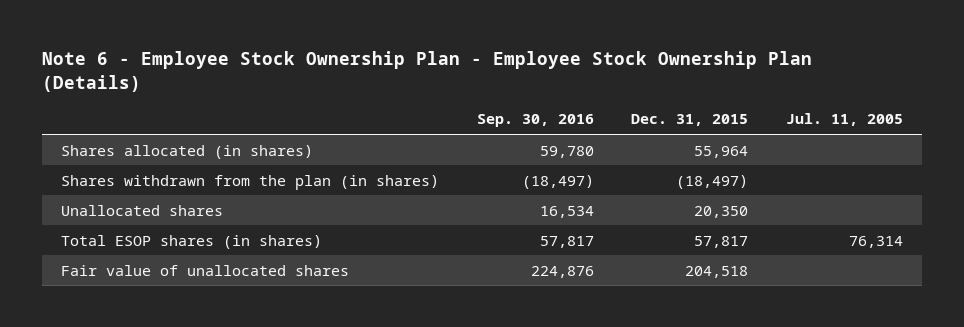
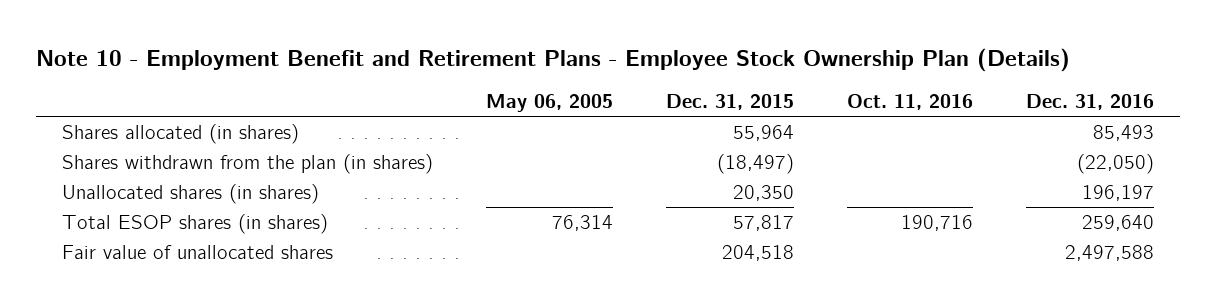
- Note 6 - Employee Stock Ownership Plan - Employee Stock Ownership Plan (Details)
+ Note 10 - Employment Benefit and Retirement Plans - Employee Stock Ownership Plan (Details)
- | Sep. 30, 2016 | Dec. 31, 2015 | Jul. 11, 2005
+ | May 06, 2005 | Dec. 31, 2015 | Oct. 11, 2016 | Dec. 31, 2016
- Unallocated shares | 16,534 | 20,350 |
+ Unallocated shares (in shares) | | 20,350 | | 196,197

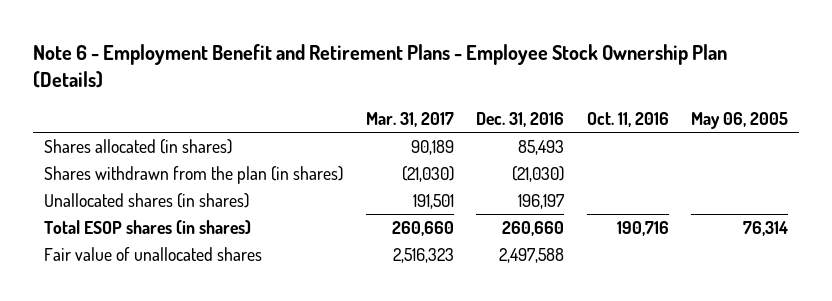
- Note 10 - Employment Benefit and Retirement Plans - Employee Stock Ownership Plan (Details)
+ Note 6 - Employment Benefit and Retirement Plans - Employee Stock Ownership Plan (Details)
- | May 06, 2005 | Dec. 31, 2015 | Oct. 11, 2016 | Dec. 31, 2016
+ | Mar. 31, 2017 | Dec. 31, 2016 | Oct. 11, 2016 | May 06, 2005
- Shares withdrawn from the plan (in shares) | | (18,497) | | (22,050)
+ Shares withdrawn from the plan (in shares) | (21,030) | (21,030) | |
- Total ESOP shares (in shares) | 76,314 | 57,817 | 190,716 | 259,640
+ Total ESOP shares (in shares) | 260,660 | 260,660 | 190,716 | 76,314

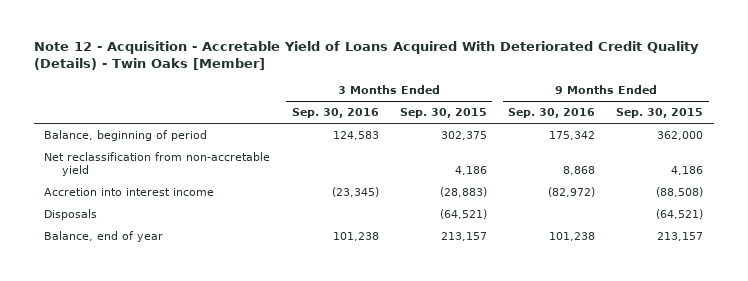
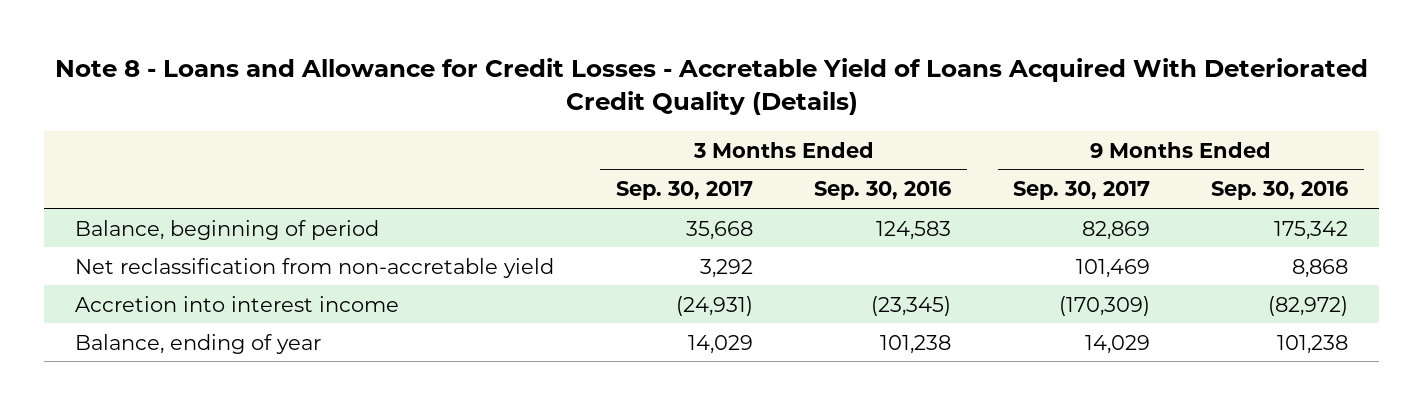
- Note 12 - Acquisition - Accretable Yield of Loans Acquired With Deteriorated Credit Quality (Details) - Twin Oaks [Member]
+ Note 8 - Loans and Allowance for Credit Losses - Accretable Yield of Loans Acquired With Deteriorated Credit Quality (Details)
- | 3 Months Ended Sep. 30, 2016 | 3 Months Ended Sep. 30, 2015 | 9 Months Ended Sep. 30, 2016 | 9 Months Ended Sep. 30, 2015
+ | 3 Months Ended Sep. 30, 2017 | 3 Months Ended Sep. 30, 2016 | 9 Months Ended Sep. 30, 2017 | 9 Months Ended Sep. 30, 2016
- Disposals | | (64,521) | | (64,521)
- Balance, end of year | 101,238 | 213,157 | 101,238 | 213,157
+ Balance, ending of year | 14,029 | 101,238 | 14,029 | 101,238

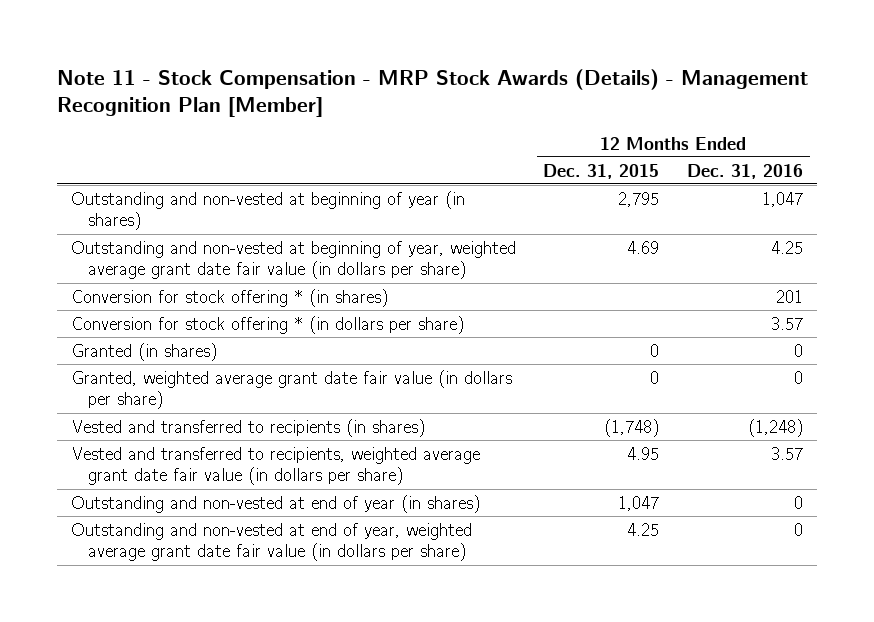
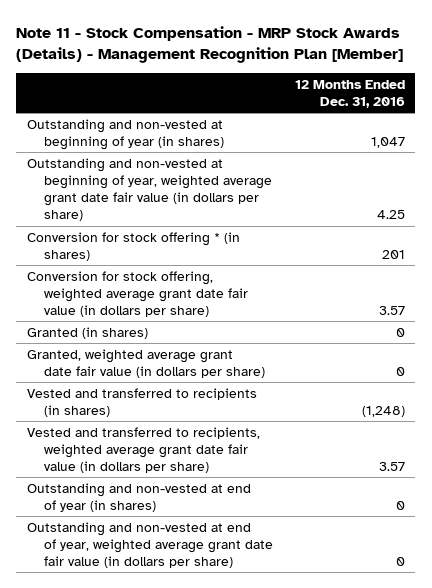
- | 12 Months Ended Dec. 31, 2015 | 12 Months Ended Dec. 31, 2016
+ | 12 Months Ended Dec. 31, 2016
- Conversion for stock offering * (in dollars per share) | | 3.57
+ Conversion for stock offering, weighted average grant date fair value (in dollars per share) | 3.57

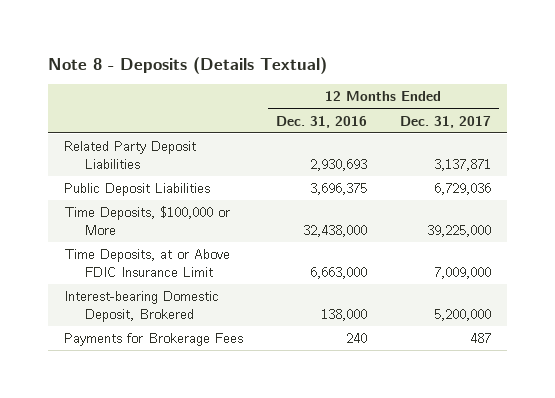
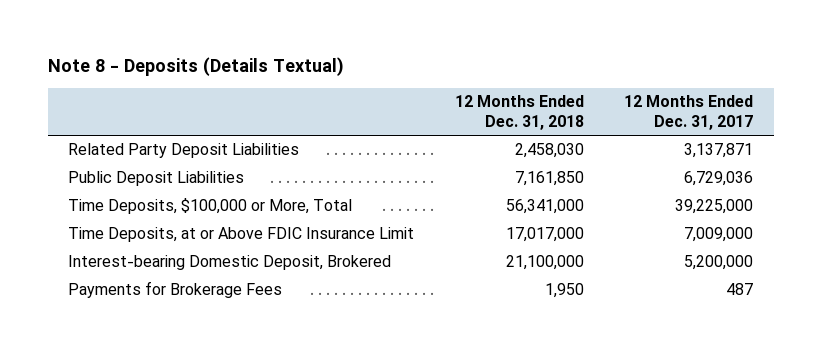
- | 12 Months Ended Dec. 31, 2016 | 12 Months Ended Dec. 31, 2017
+ | 12 Months Ended Dec. 31, 2018 | 12 Months Ended Dec. 31, 2017
- Time Deposits, $100,000 or More | 32,438,000 | 39,225,000
+ Time Deposits, $100,000 or More, Total | 56,341,000 | 39,225,000

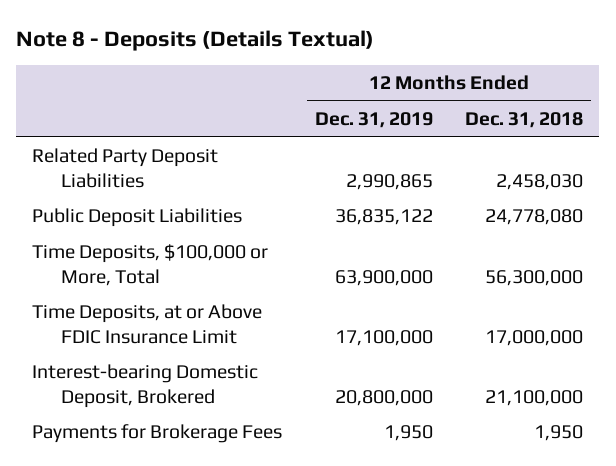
- | 12 Months Ended Dec. 31, 2018 | 12 Months Ended Dec. 31, 2017
+ | 12 Months Ended Dec. 31, 2019 | 12 Months Ended Dec. 31, 2018
- Public Deposit Liabilities | 7,161,850 | 6,729,036
- Time Deposits, $100,000 or More, Total | 56,341,000 | 39,225,000
- Time Deposits, at or Above FDIC Insurance Limit | 17,017,000 | 7,009,000
+ Public Deposit Liabilities | 36,835,122 | 24,778,080
+ Time Deposits, $100,000 or More, Total | 63,900,000 | 56,300,000
+ Time Deposits, at or Above FDIC Insurance Limit | 17,100,000 | 17,000,000

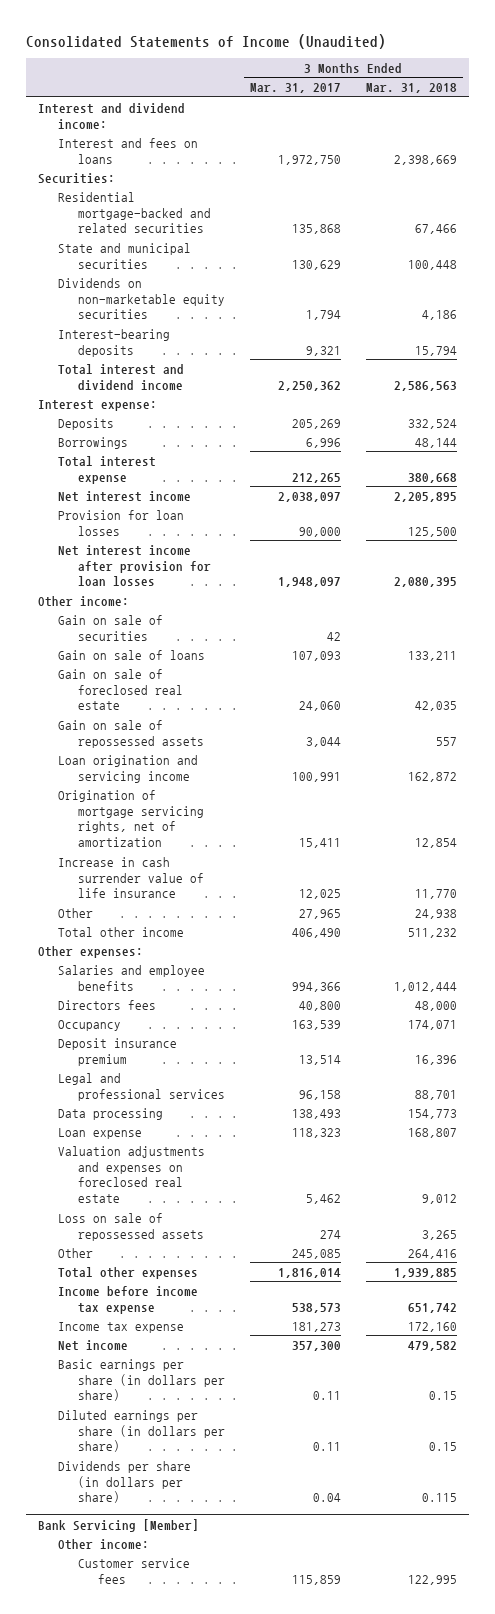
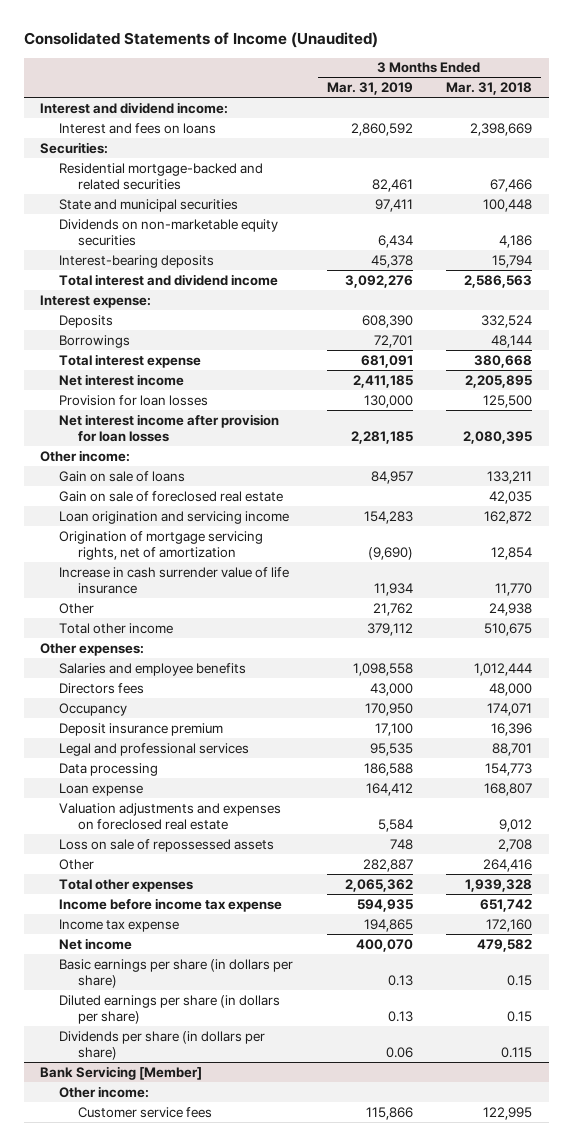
- | 3 Months Ended Mar. 31, 2017 | 3 Months Ended Mar. 31, 2018
+ | 3 Months Ended Mar. 31, 2019 | 3 Months Ended Mar. 31, 2018
- Gain on sale of securities | 42 |
- Gain on sale of repossessed assets | 3,044 | 557
- Total other income | 406,490 | 511,232
+ Total other income | 379,112 | 510,675
- Loss on sale of repossessed assets | 274 | 3,265
+ Loss on sale of repossessed assets | 748 | 2,708
- Total other expenses | 1,816,014 | 1,939,885
+ Total other expenses | 2,065,362 | 1,939,328

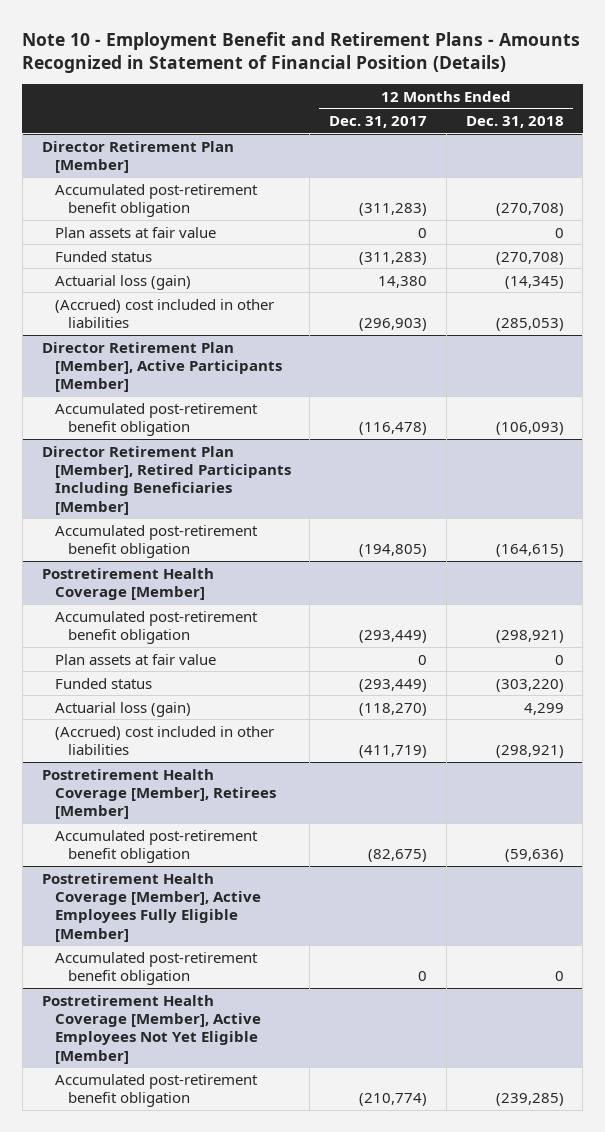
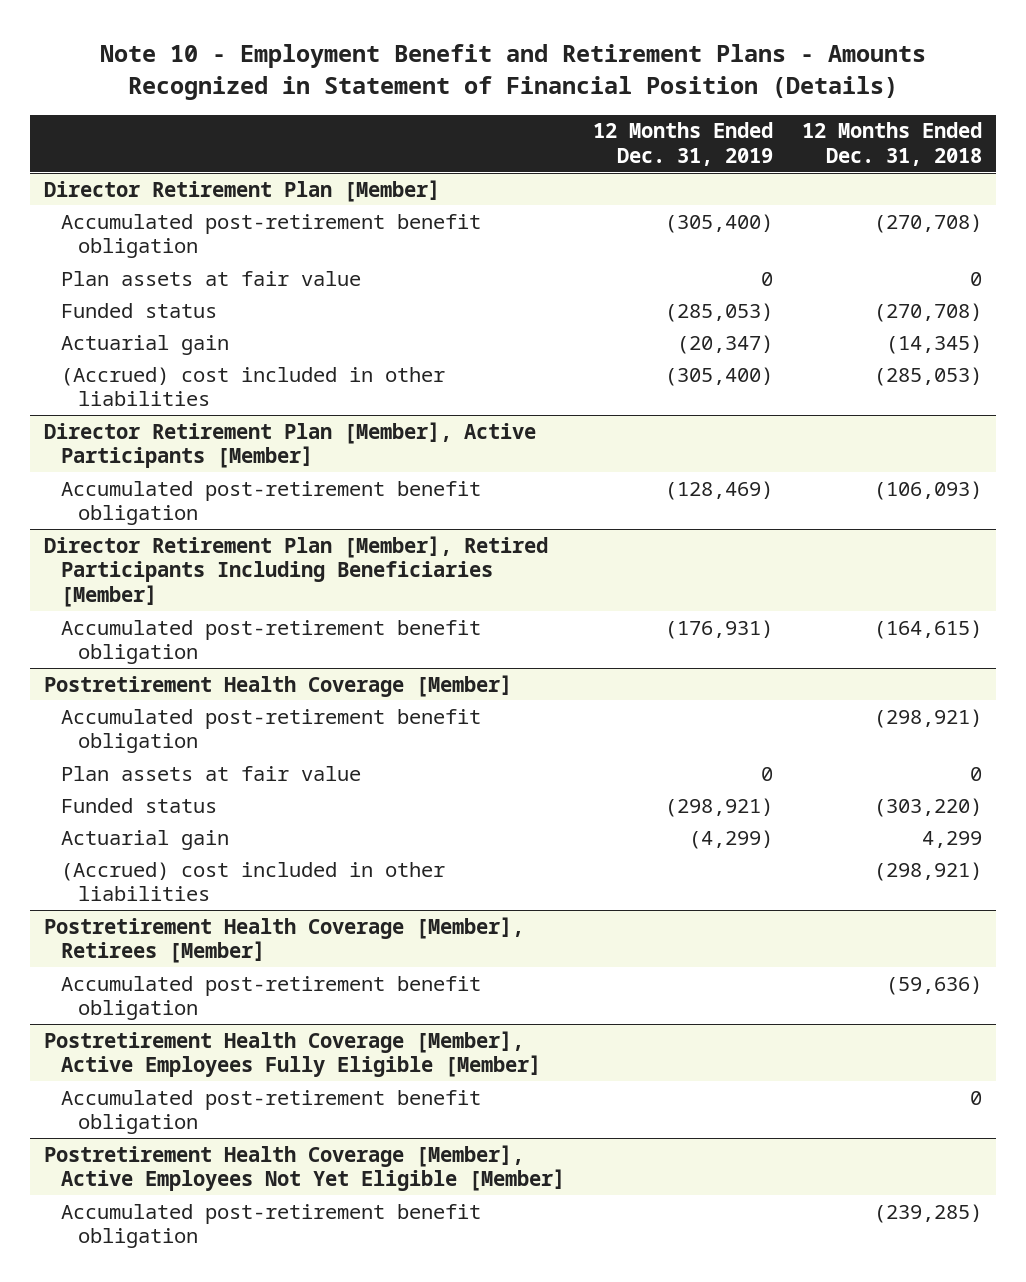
- | 12 Months Ended Dec. 31, 2017 | 12 Months Ended Dec. 31, 2018
+ | 12 Months Ended Dec. 31, 2019 | 12 Months Ended Dec. 31, 2018
@ Director Retirement Plan [Member]
- Actuarial loss (gain) | 14,380 | (14,345)
+ Actuarial gain | (20,347) | (14,345)
@ Postretirement Health Coverage [Member]
- Actuarial loss (gain) | (118,270) | 4,299
+ Actuarial gain | (4,299) | 4,299

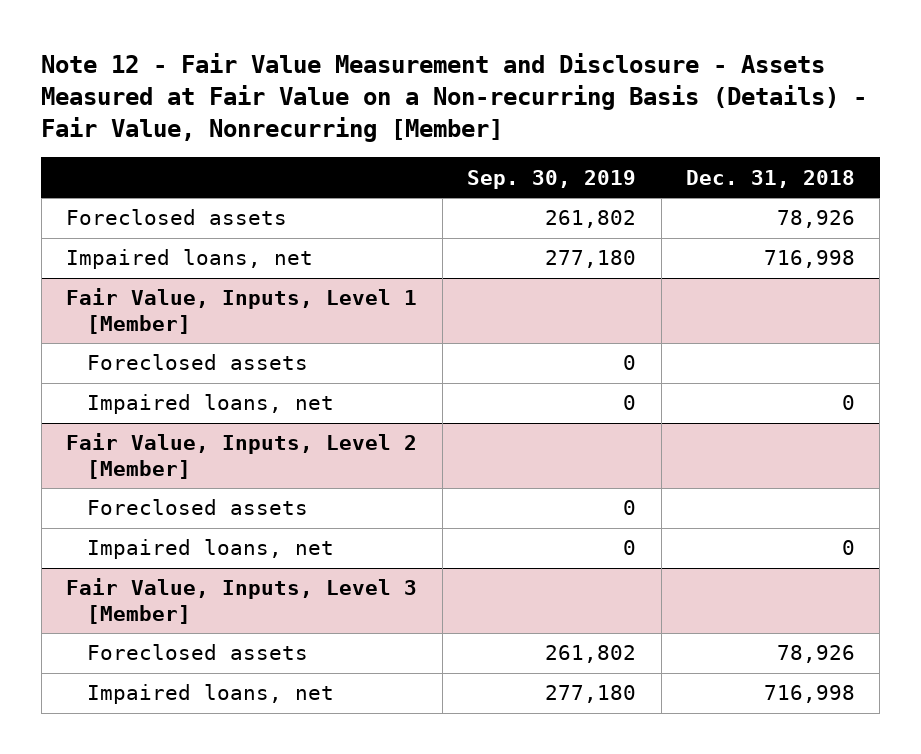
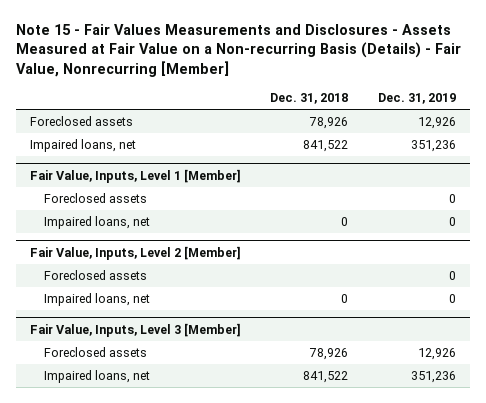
- Note 12 - Fair Value Measurement and Disclosure - Assets Measured at Fair Value on a Non-recurring Basis (Details) - Fair Value, Nonrecurring [Member]
+ Note 15 - Fair Values Measurements and Disclosures - Assets Measured at Fair Value on a Non-recurring Basis (Details) - Fair Value, Nonrecurring [Member]
- | Sep. 30, 2019 | Dec. 31, 2018
+ | Dec. 31, 2018 | Dec. 31, 2019
- Impaired loans, net | 277,180 | 716,998
+ Impaired loans, net | 841,522 | 351,236
@ Fair Value, Inputs, Level 3 [Member]
- Impaired loans, net | 277,180 | 716,998
+ Impaired loans, net | 841,522 | 351,236

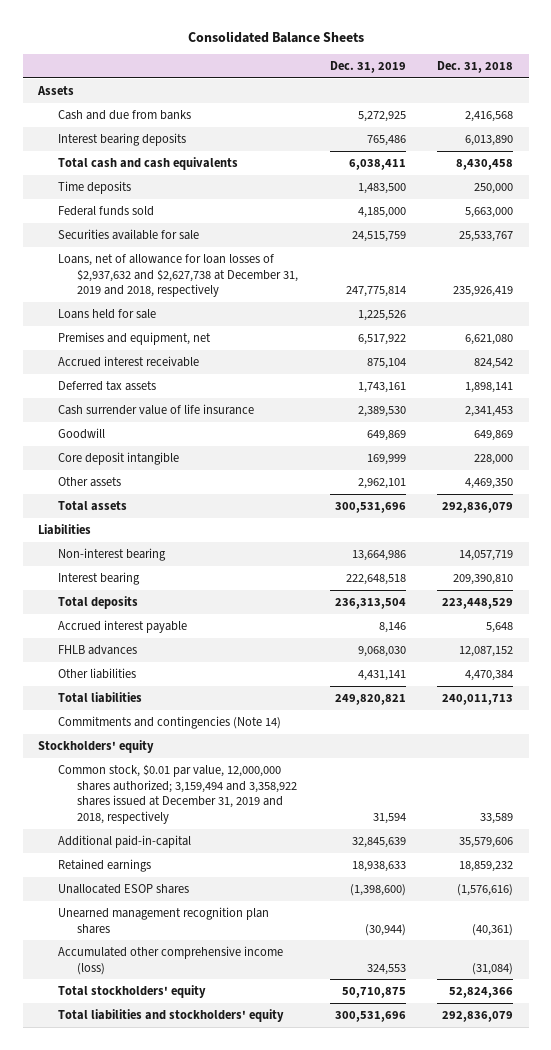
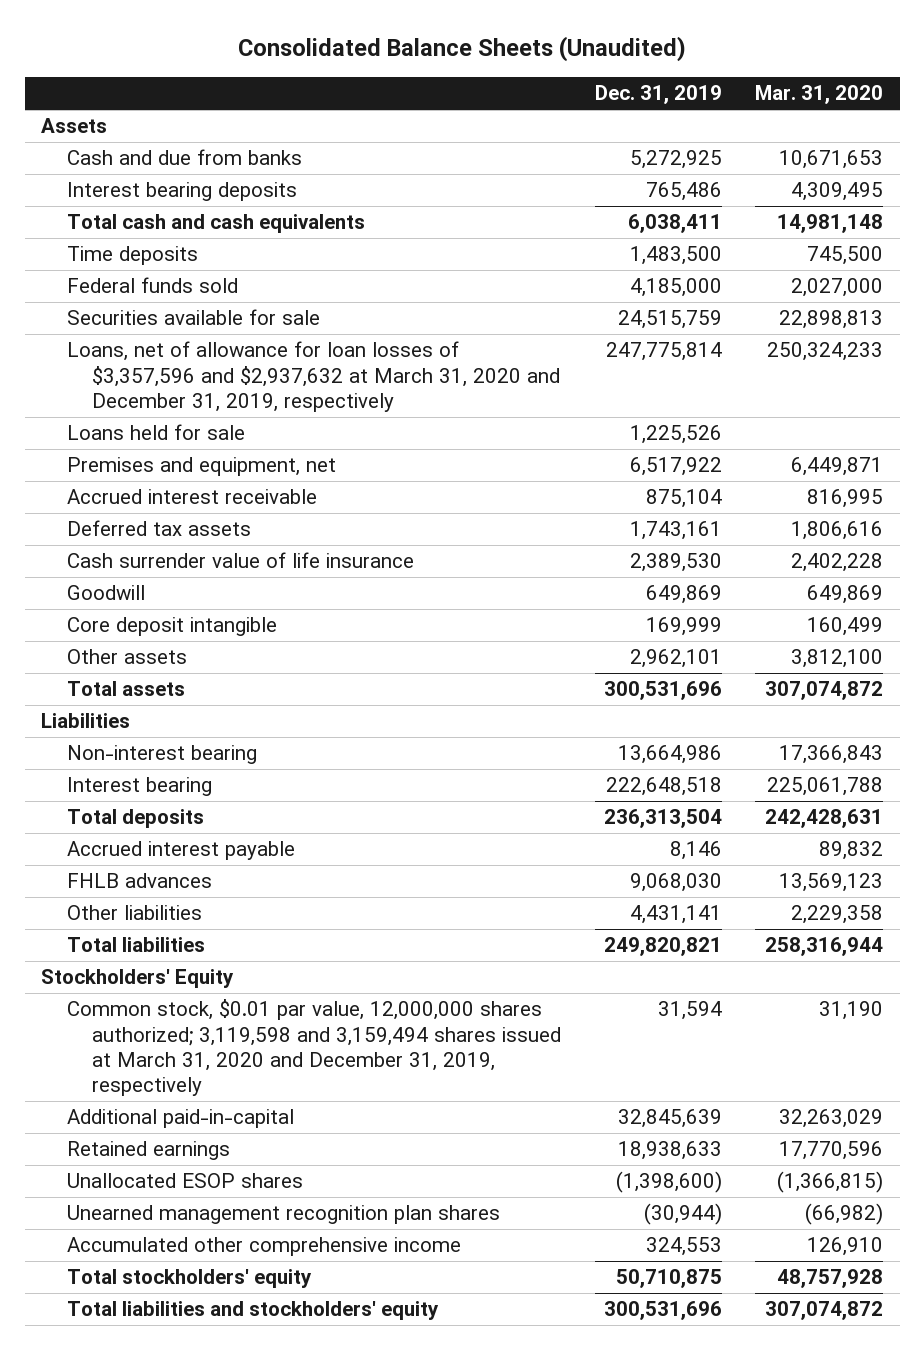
- Consolidated Balance Sheets
+ Consolidated Balance Sheets (Unaudited)
- | Dec. 31, 2019 | Dec. 31, 2018
+ | Dec. 31, 2019 | Mar. 31, 2020
- Loans, net of allowance for loan losses of $2,937,632 and $2,627,738 at December 31, 2019 and 2018, respectively | 247,775,814 | 235,926,419
+ Loans, net of allowance for loan losses of $3,357,596 and $2,937,632 at March 31, 2020 and December 31, 2019, respectively | 247,775,814 | 250,324,233
- Commitments and contingencies (Note 14)
- Stockholders' equity
- Common stock, $0.01 par value, 12,000,000 shares authorized; 3,159,494 and 3,358,922 shares issued at December 31, 2019 and 2018, respectively | 31,594 | 33,589
+ Stockholders' Equity
+ Common stock, $0.01 par value, 12,000,000 shares authorized; 3,119,598 and 3,159,494 shares issued at March 31, 2020 and December 31, 2019, respectively | 31,594 | 31,190
- Accumulated other comprehensive income (loss) | 324,553 | (31,084)
+ Accumulated other comprehensive income | 324,553 | 126,910

